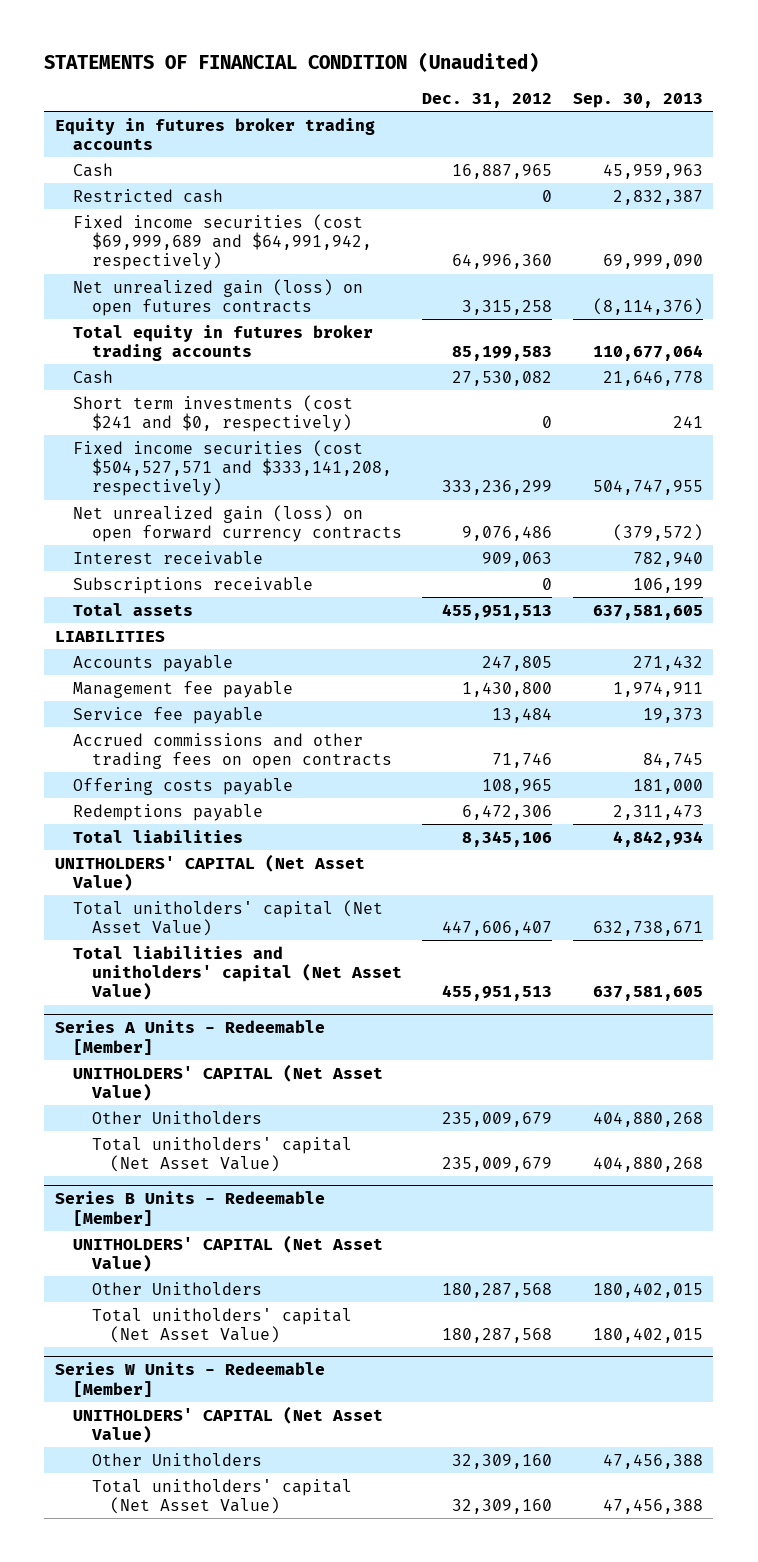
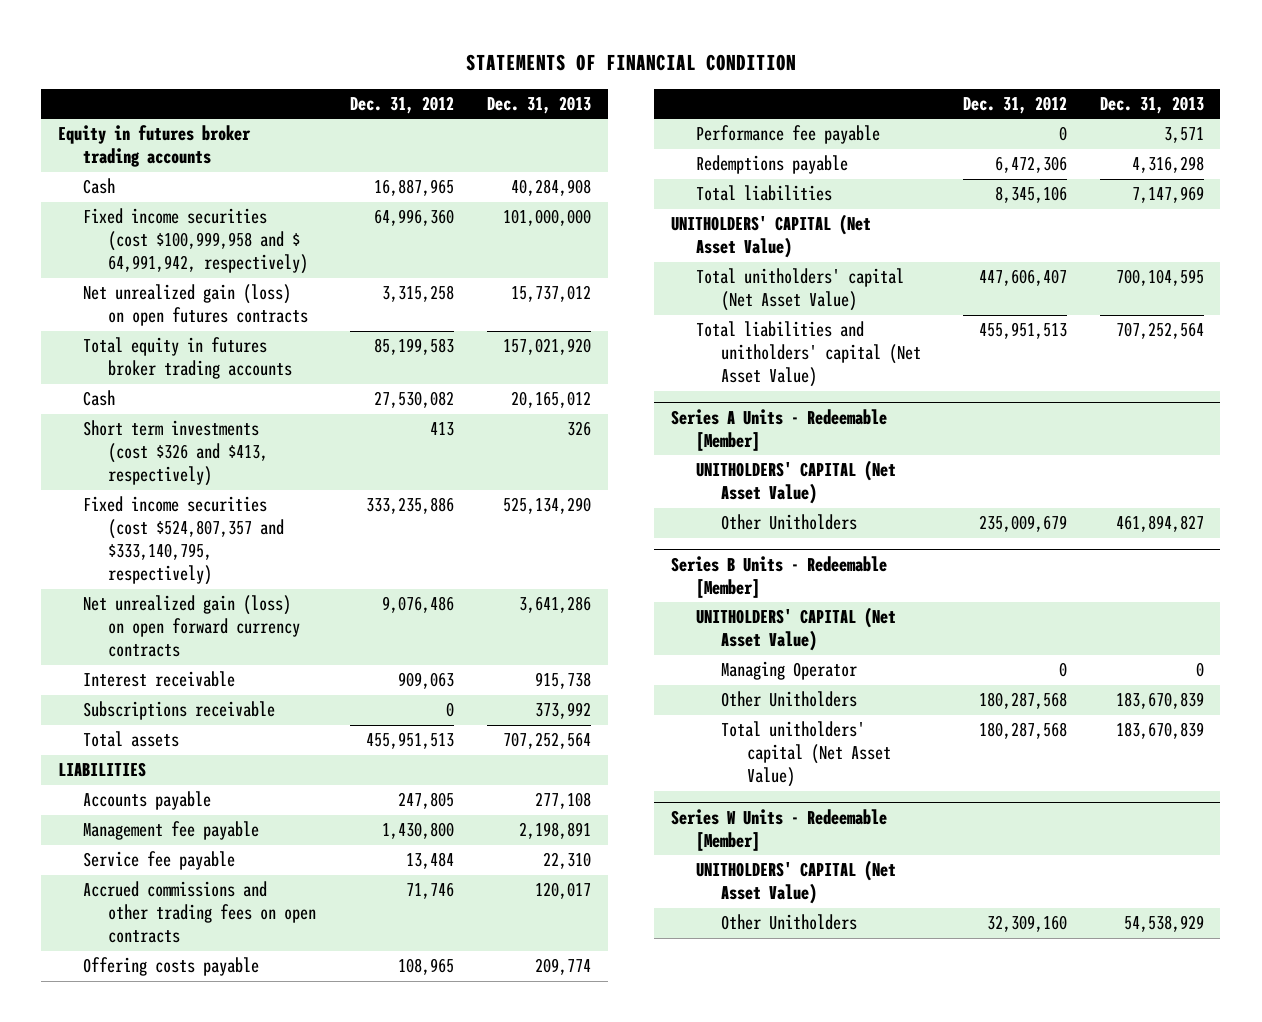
- STATEMENTS OF FINANCIAL CONDITION (Unaudited)
+ STATEMENTS OF FINANCIAL CONDITION
- | Dec. 31, 2012 | Sep. 30, 2013
+ | Dec. 31, 2012 | Dec. 31, 2013
- Restricted cash | 0 | 2,832,387
- Fixed income securities (cost $69,999,689 and $64,991,942, respectively) | 64,996,360 | 69,999,090
+ Fixed income securities (cost $100,999,958 and $ 64,991,942, respectively) | 64,996,360 | 101,000,000
- Short term investments (cost $241 and $0, respectively) | 0 | 241
- Fixed income securities (cost $504,527,571 and $333,141,208, respectively) | 333,236,299 | 504,747,955
+ Short term investments (cost $326 and $413, respectively) | 413 | 326
+ Fixed income securities (cost $524,807,357 and $333,140,795, respectively) | 333,235,886 | 525,134,290
+ Performance fee payable | 0 | 3,571
@ Series A Units - Redeemable [Member]
- Total unitholders' capital (Net Asset Value) | 235,009,679 | 404,880,268
@ Series B Units - Redeemable [Member]
+ Managing Operator | 0 | 0
@ Series W Units - Redeemable [Member]
- Total unitholders' capital (Net Asset Value) | 32,309,160 | 47,456,388

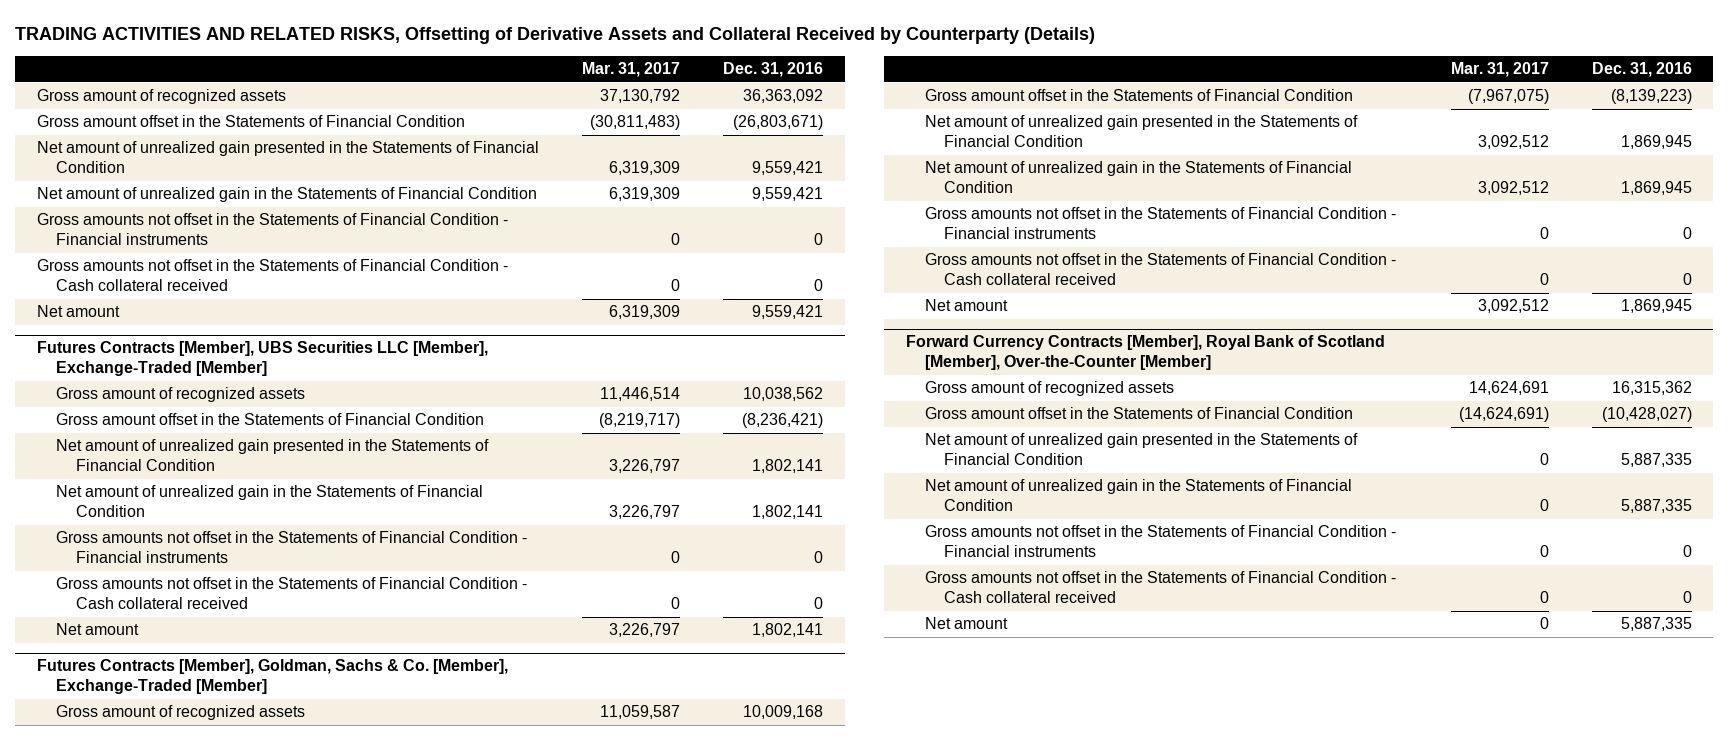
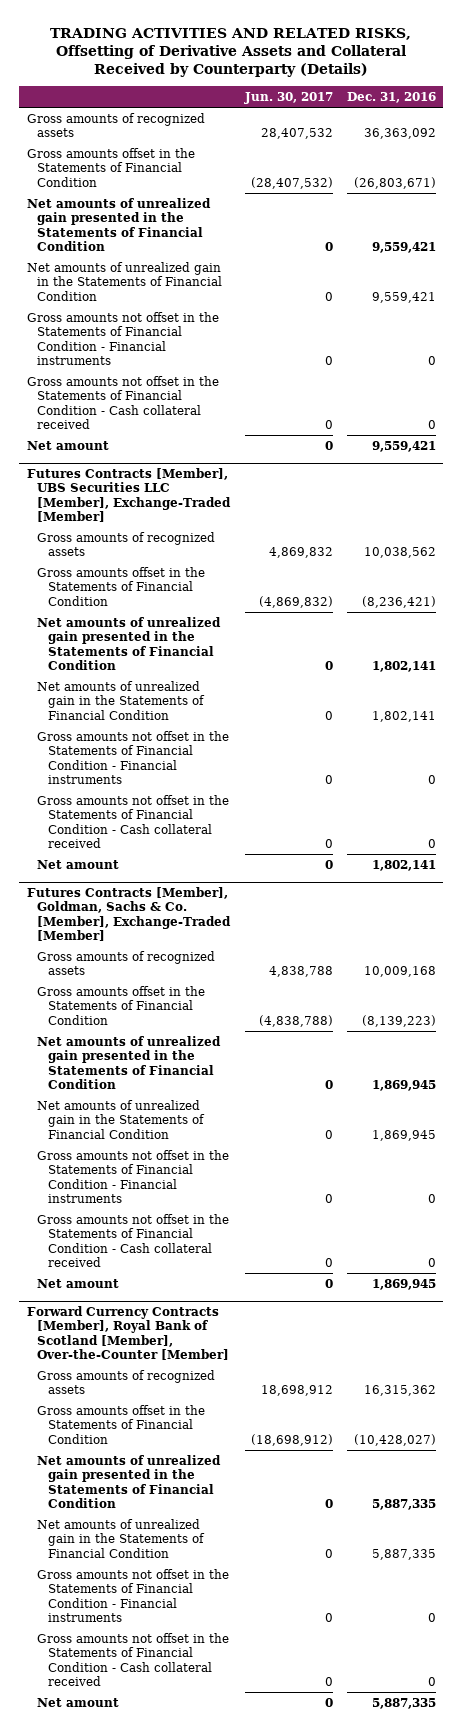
- | Mar. 31, 2017 | Dec. 31, 2016
+ | Jun. 30, 2017 | Dec. 31, 2016
- Gross amount of recognized assets | 37,130,792 | 36,363,092
- Gross amount offset in the Statements of Financial Condition | (30,811,483) | (26,803,671)
- Net amount of unrealized gain presented in the Statements of Financial Condition | 6,319,309 | 9,559,421
- Net amount of unrealized gain in the Statements of Financial Condition | 6,319,309 | 9,559,421
+ Gross amounts of recognized assets | 28,407,532 | 36,363,092
+ Gross amounts offset in the Statements of Financial Condition | (28,407,532) | (26,803,671)
+ Net amounts of unrealized gain presented in the Statements of Financial Condition | 0 | 9,559,421
+ Net amounts of unrealized gain in the Statements of Financial Condition | 0 | 9,559,421
@ Futures Contracts [Member], UBS Securities LLC [Member], Exchange-Traded [Member]
- Gross amount of recognized assets | 11,446,514 | 10,038,562
- Gross amount offset in the Statements of Financial Condition | (8,219,717) | (8,236,421)
- Net amount of unrealized gain presented in the Statements of Financial Condition | 3,226,797 | 1,802,141
- Net amount of unrealized gain in the Statements of Financial Condition | 3,226,797 | 1,802,141
+ Gross amounts of recognized assets | 4,869,832 | 10,038,562
+ Gross amounts offset in the Statements of Financial Condition | (4,869,832) | (8,236,421)
+ Net amounts of unrealized gain presented in the Statements of Financial Condition | 0 | 1,802,141
+ Net amounts of unrealized gain in the Statements of Financial Condition | 0 | 1,802,141
@ Futures Contracts [Member], Goldman, Sachs & Co. [Member], Exchange-Traded [Member]
- Gross amount of recognized assets | 11,059,587 | 10,009,168
- Gross amount offset in the Statements of Financial Condition | (7,967,075) | (8,139,223)
- Net amount of unrealized gain presented in the Statements of Financial Condition | 3,092,512 | 1,869,945
- Net amount of unrealized gain in the Statements of Financial Condition | 3,092,512 | 1,869,945
+ Gross amounts of recognized assets | 4,838,788 | 10,009,168
+ Gross amounts offset in the Statements of Financial Condition | (4,838,788) | (8,139,223)
+ Net amounts of unrealized gain presented in the Statements of Financial Condition | 0 | 1,869,945
+ Net amounts of unrealized gain in the Statements of Financial Condition | 0 | 1,869,945
@ Forward Currency Contracts [Member], Royal Bank of Scotland [Member], Over-the-Counter [Member]
- Gross amount of recognized assets | 14,624,691 | 16,315,362
- Gross amount offset in the Statements of Financial Condition | (14,624,691) | (10,428,027)
- Net amount of unrealized gain presented in the Statements of Financial Condition | 0 | 5,887,335
- Net amount of unrealized gain in the Statements of Financial Condition | 0 | 5,887,335
+ Gross amounts of recognized assets | 18,698,912 | 16,315,362
+ Gross amounts offset in the Statements of Financial Condition | (18,698,912) | (10,428,027)
+ Net amounts of unrealized gain presented in the Statements of Financial Condition | 0 | 5,887,335
+ Net amounts of unrealized gain in the Statements of Financial Condition | 0 | 5,887,335

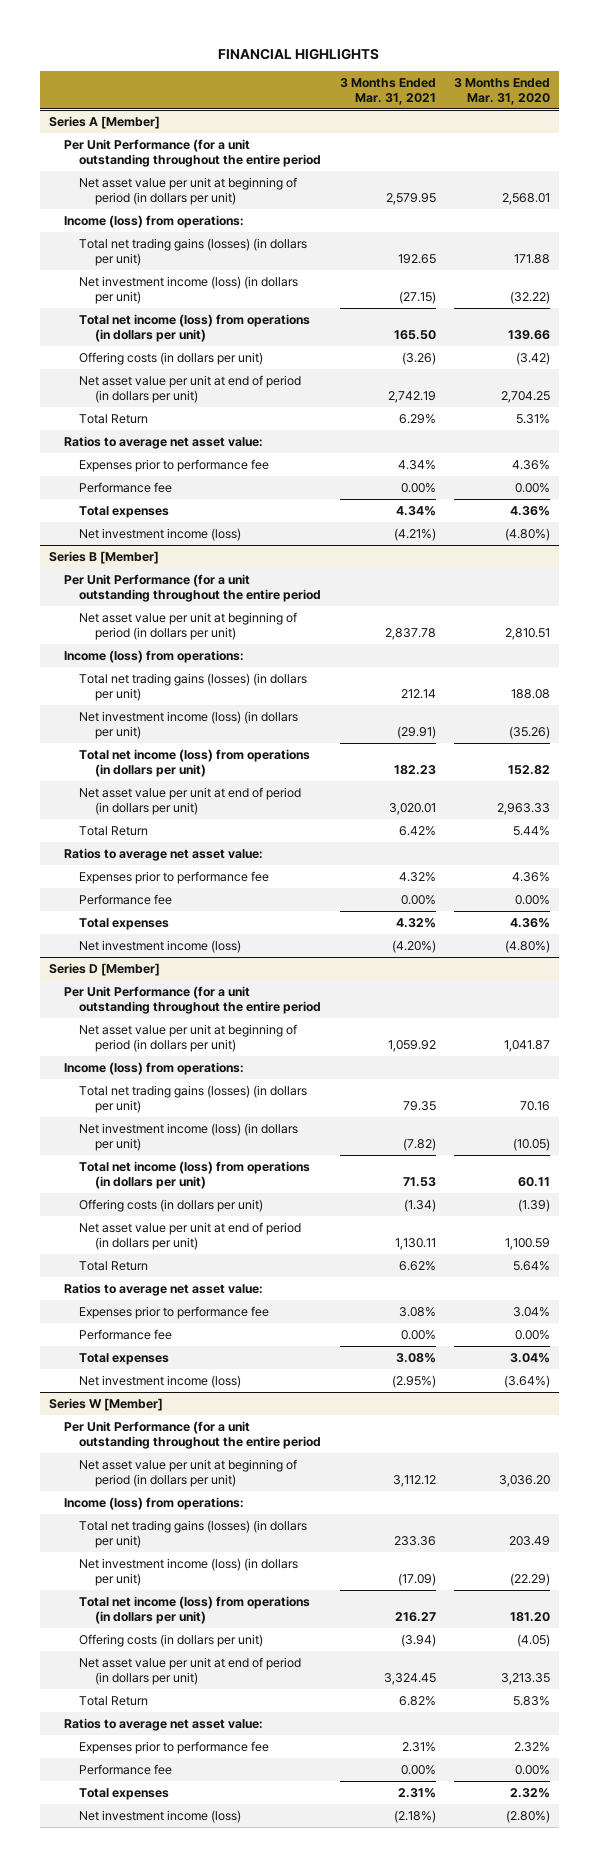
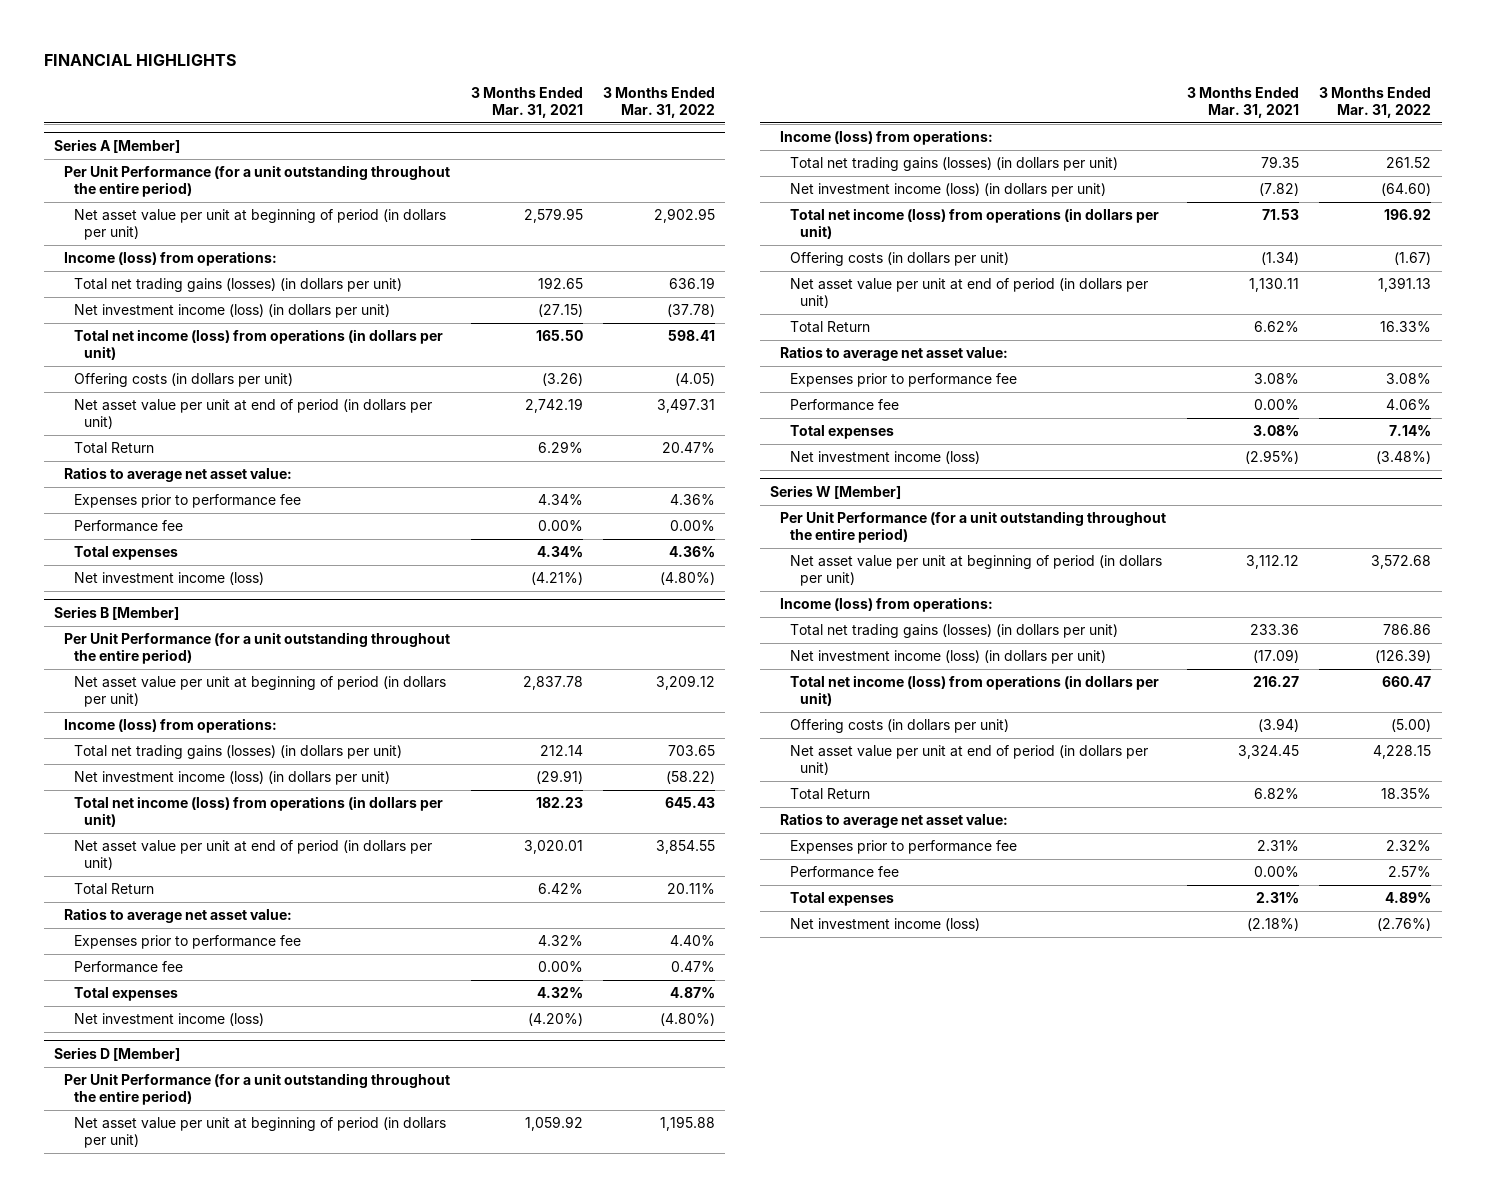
- | 3 Months Ended Mar. 31, 2021 | 3 Months Ended Mar. 31, 2020
+ | 3 Months Ended Mar. 31, 2021 | 3 Months Ended Mar. 31, 2022
@ Series A [Member]
- Per Unit Performance (for a unit outstanding throughout the entire period
+ Per Unit Performance (for a unit outstanding throughout the entire period)
@ Series B [Member]
- Per Unit Performance (for a unit outstanding throughout the entire period
+ Per Unit Performance (for a unit outstanding throughout the entire period)
@ Series D [Member]
- Per Unit Performance (for a unit outstanding throughout the entire period
+ Per Unit Performance (for a unit outstanding throughout the entire period)
@ Series W [Member]
- Per Unit Performance (for a unit outstanding throughout the entire period
+ Per Unit Performance (for a unit outstanding throughout the entire period)

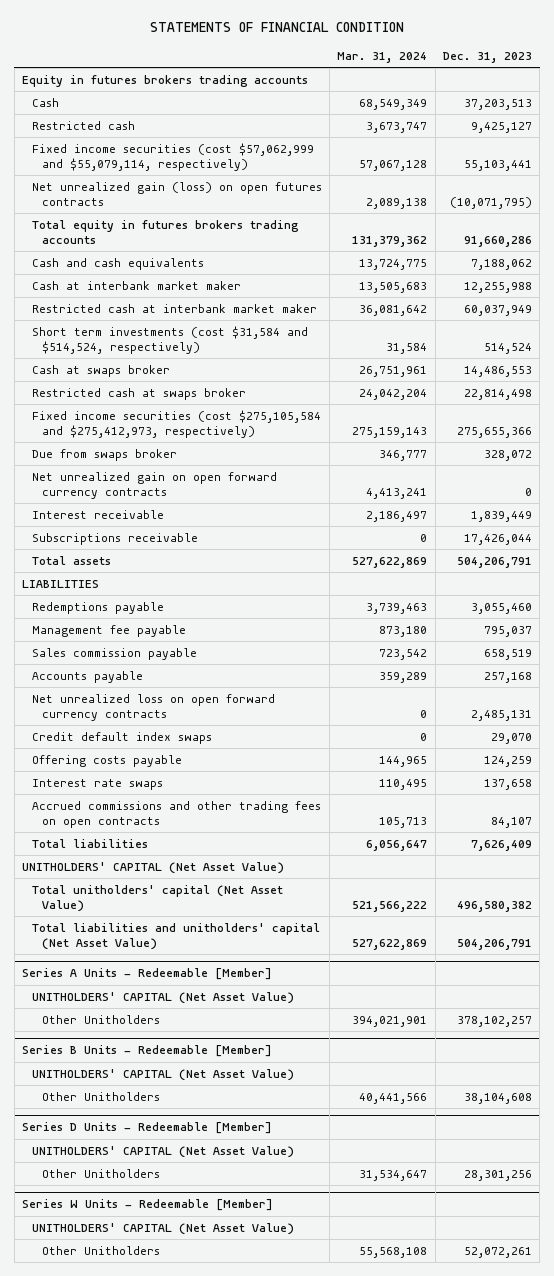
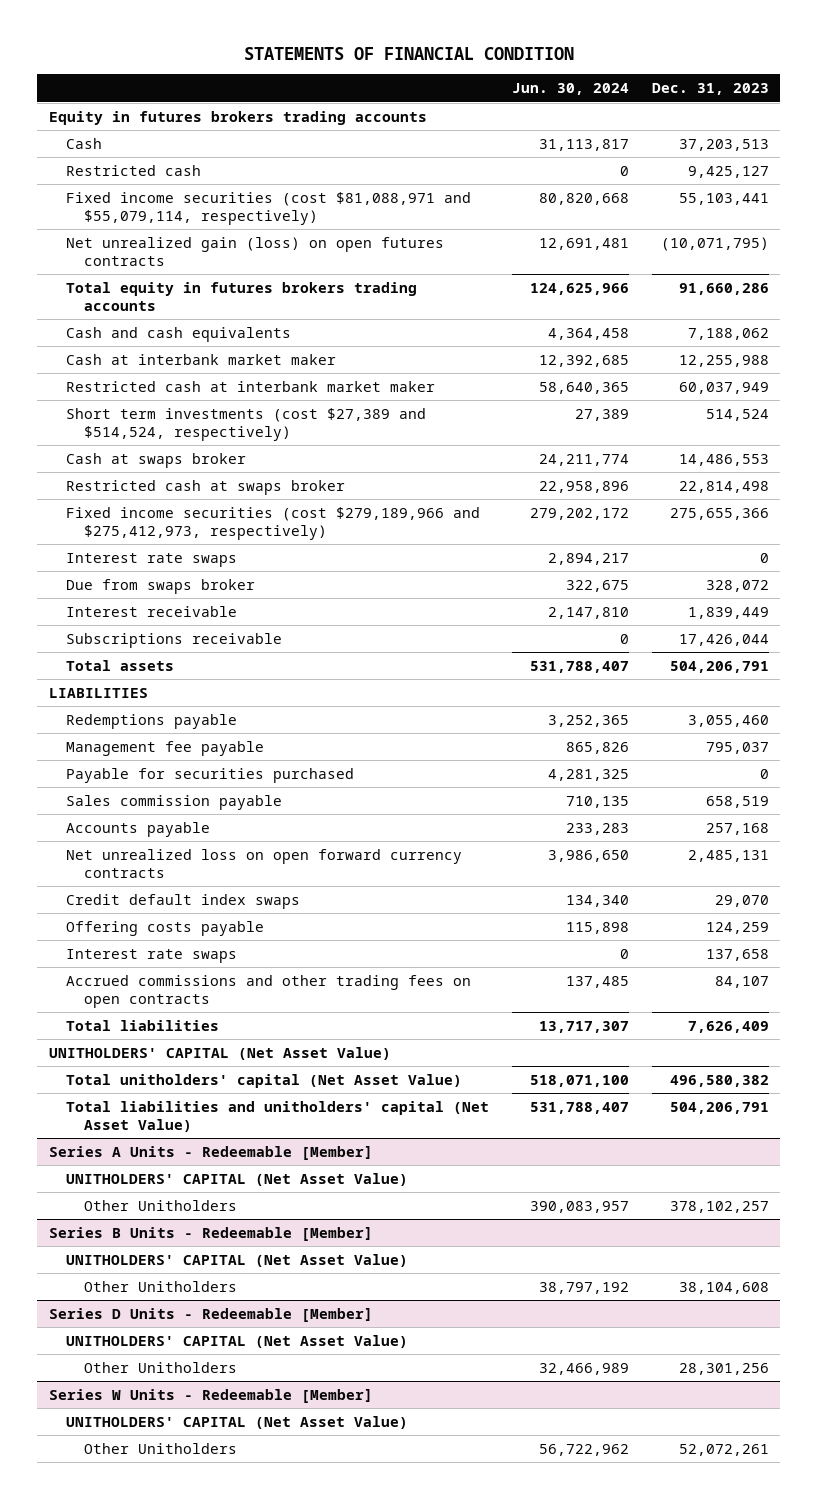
- | Mar. 31, 2024 | Dec. 31, 2023
+ | Jun. 30, 2024 | Dec. 31, 2023
- Fixed income securities (cost $57,062,999 and $55,079,114, respectively) | 57,067,128 | 55,103,441
+ Fixed income securities (cost $81,088,971 and $55,079,114, respectively) | 80,820,668 | 55,103,441
- Short term investments (cost $31,584 and $514,524, respectively) | 31,584 | 514,524
+ Short term investments (cost $27,389 and $514,524, respectively) | 27,389 | 514,524
- Fixed income securities (cost $275,105,584 and $275,412,973, respectively) | 275,159,143 | 275,655,366
+ Fixed income securities (cost $279,189,966 and $275,412,973, respectively) | 279,202,172 | 275,655,366
+ Interest rate swaps | 2,894,217 | 0
- Net unrealized gain on open forward currency contracts | 4,413,241 | 0
+ Payable for securities purchased | 4,281,325 | 0

